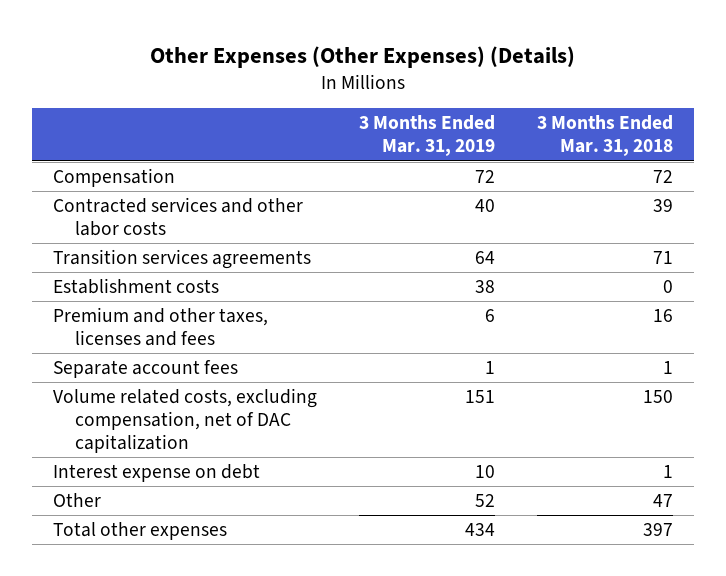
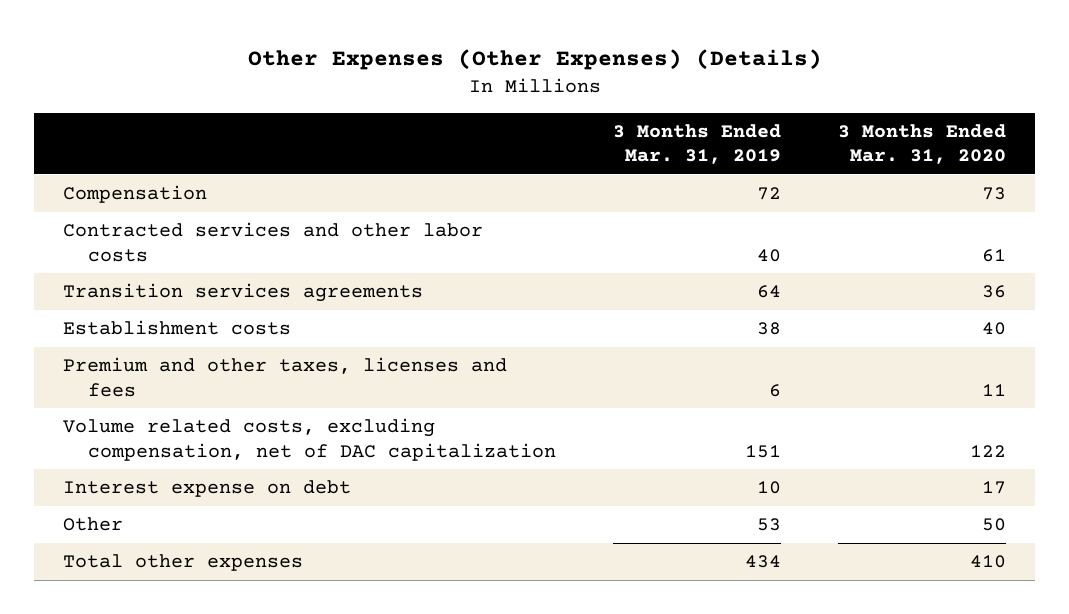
- | 3 Months Ended Mar. 31, 2019 | 3 Months Ended Mar. 31, 2018
+ | 3 Months Ended Mar. 31, 2019 | 3 Months Ended Mar. 31, 2020
- Separate account fees | 1 | 1
- Other | 52 | 47
+ Other | 53 | 50

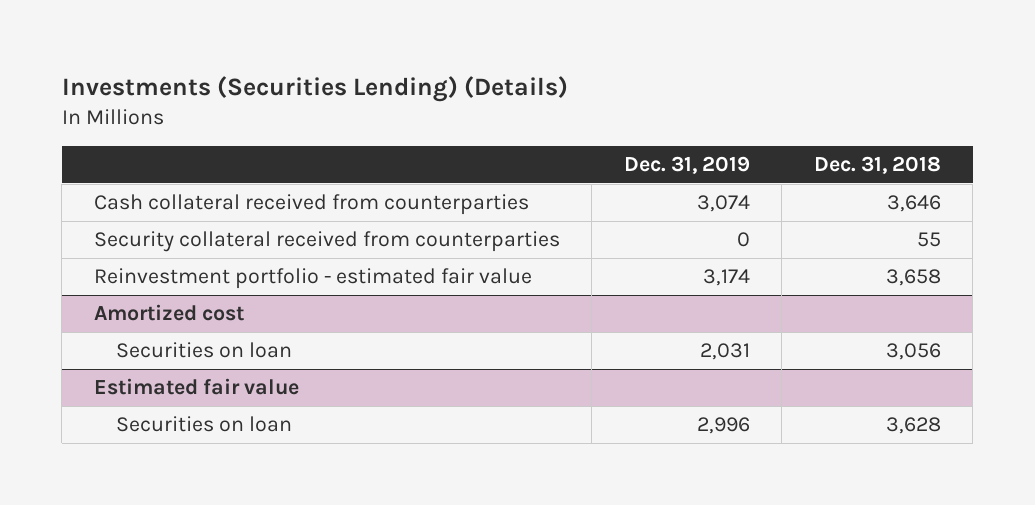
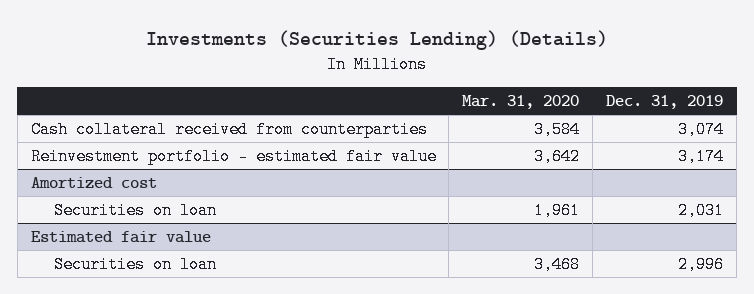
- | Dec. 31, 2019 | Dec. 31, 2018
+ | Mar. 31, 2020 | Dec. 31, 2019
- Security collateral received from counterparties | 0 | 55

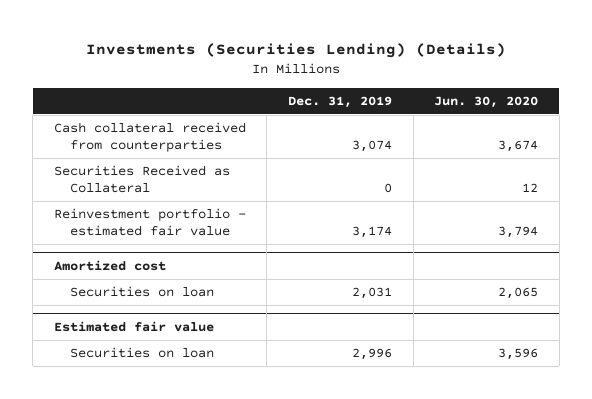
- | Mar. 31, 2020 | Dec. 31, 2019
+ | Dec. 31, 2019 | Jun. 30, 2020
+ Securities Received as Collateral | 0 | 12

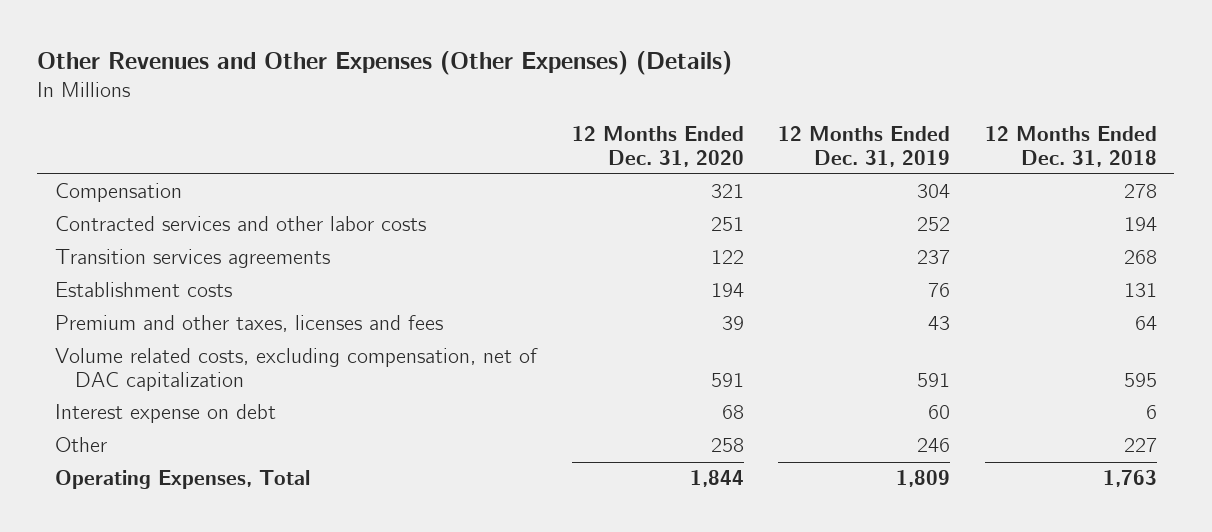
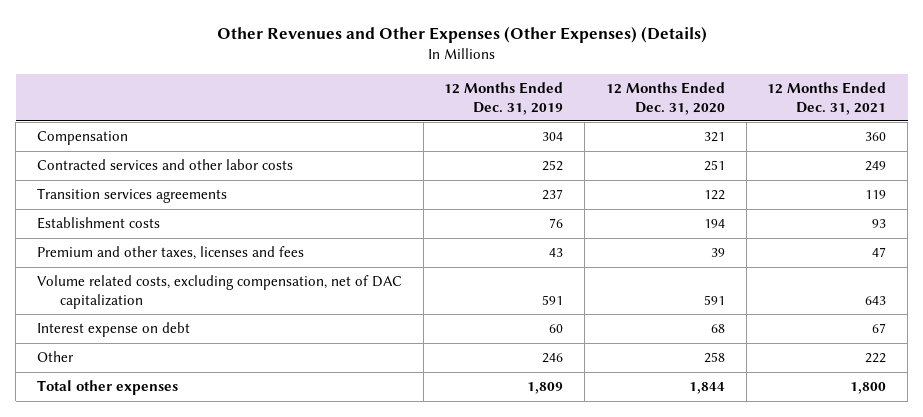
- | 12 Months Ended Dec. 31, 2020 | 12 Months Ended Dec. 31, 2019 | 12 Months Ended Dec. 31, 2018
+ | 12 Months Ended Dec. 31, 2019 | 12 Months Ended Dec. 31, 2020 | 12 Months Ended Dec. 31, 2021
- Operating Expenses, Total | 1,844 | 1,809 | 1,763
+ Total other expenses | 1,809 | 1,844 | 1,800

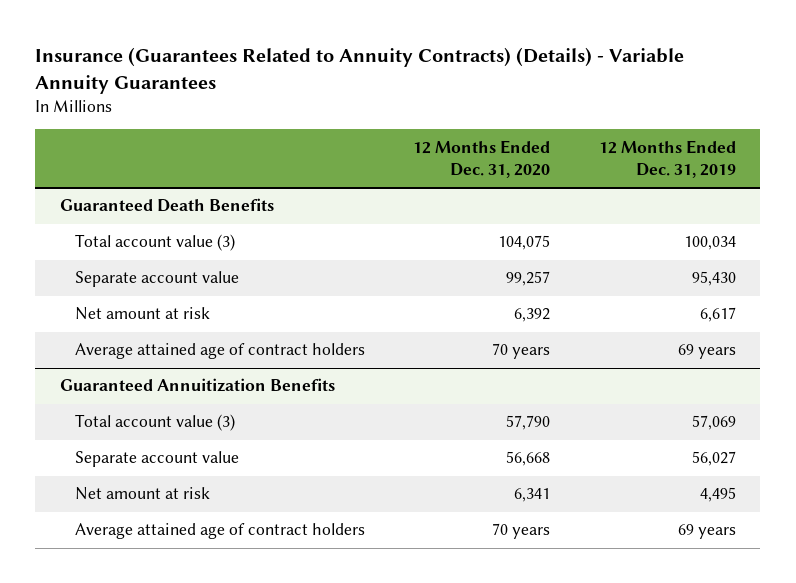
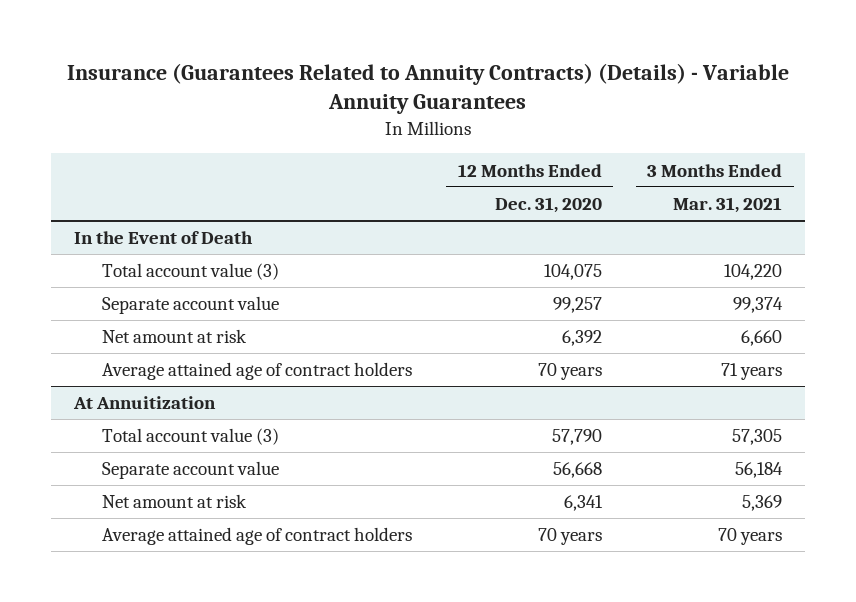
- | 12 Months Ended Dec. 31, 2020 | 12 Months Ended Dec. 31, 2019
+ | 12 Months Ended Dec. 31, 2020 | 3 Months Ended Mar. 31, 2021
- Guaranteed Death Benefits
+ In the Event of Death
- Guaranteed Annuitization Benefits
+ At Annuitization

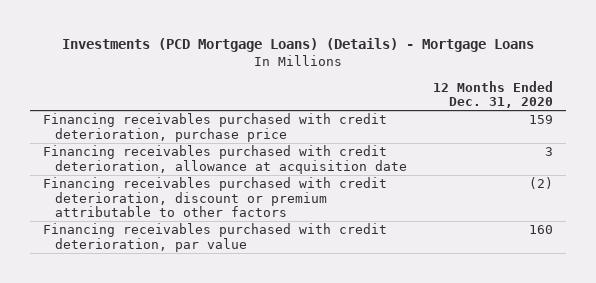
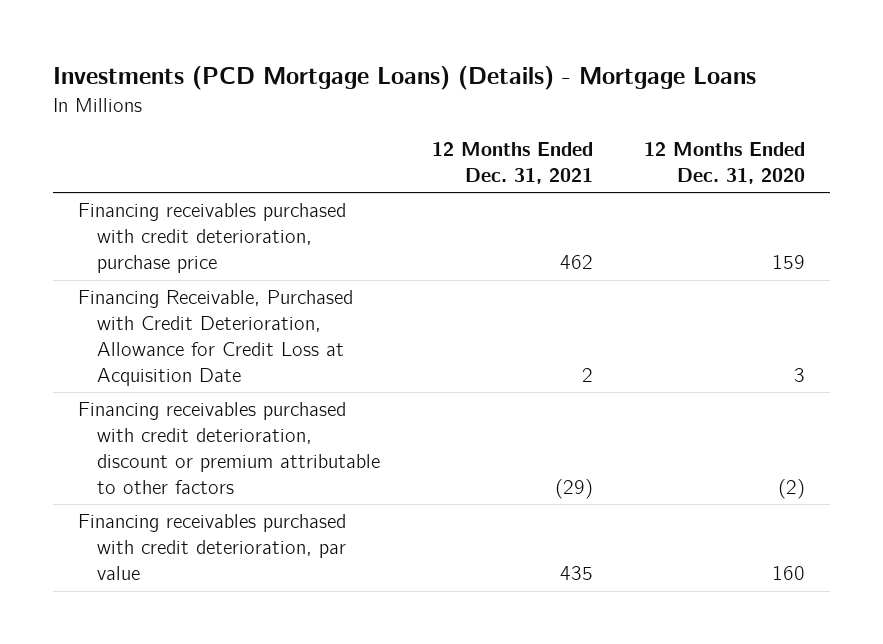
- | 12 Months Ended Dec. 31, 2020
+ | 12 Months Ended Dec. 31, 2021 | 12 Months Ended Dec. 31, 2020
- Financing receivables purchased with credit deterioration, allowance at acquisition date | 3
+ Financing Receivable, Purchased with Credit Deterioration, Allowance for Credit Loss at Acquisition Date | 2 | 3

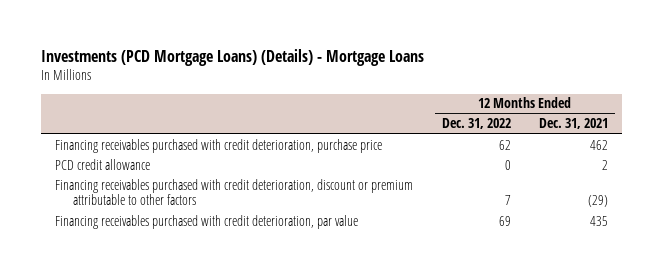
- | 12 Months Ended Dec. 31, 2021 | 12 Months Ended Dec. 31, 2020
+ | 12 Months Ended Dec. 31, 2022 | 12 Months Ended Dec. 31, 2021
- Financing Receivable, Purchased with Credit Deterioration, Allowance for Credit Loss at Acquisition Date | 2 | 3
+ PCD credit allowance | 0 | 2

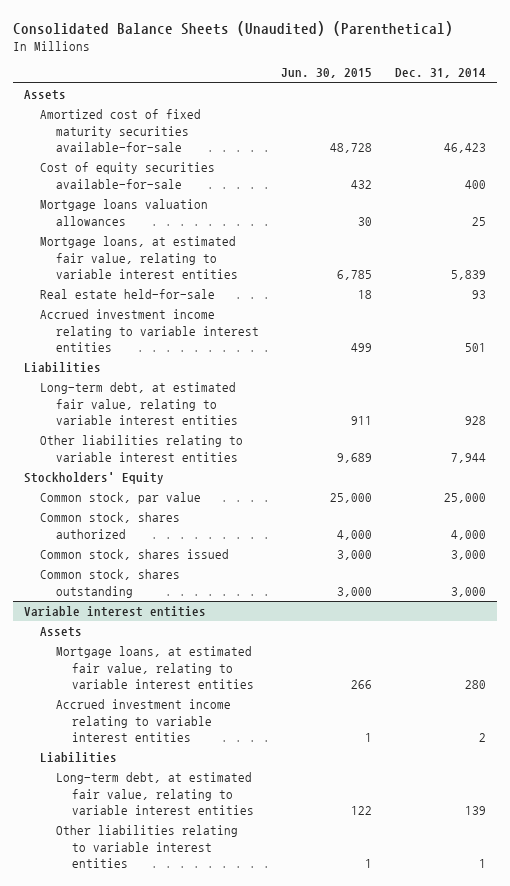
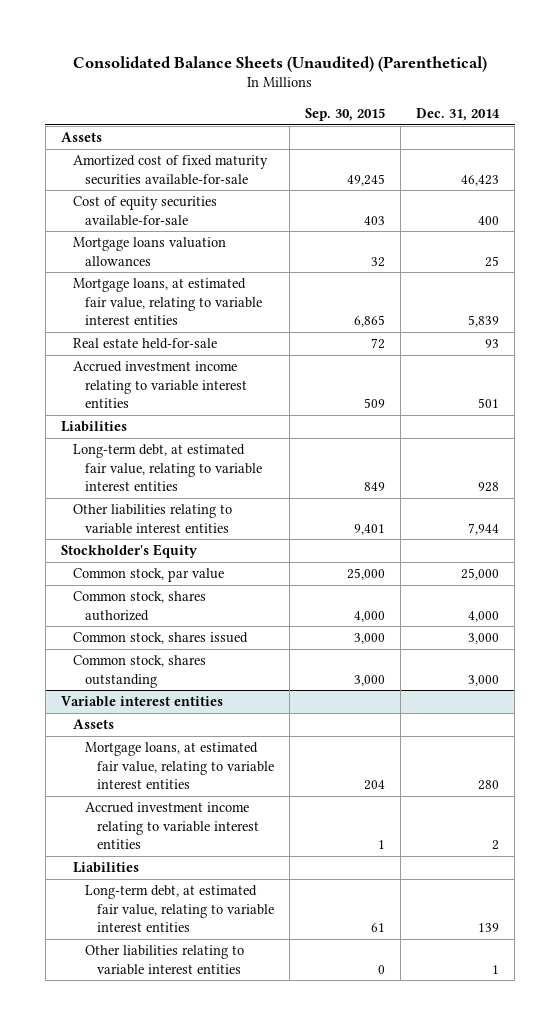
- | Jun. 30, 2015 | Dec. 31, 2014
+ | Sep. 30, 2015 | Dec. 31, 2014
- Stockholders' Equity
+ Stockholder's Equity

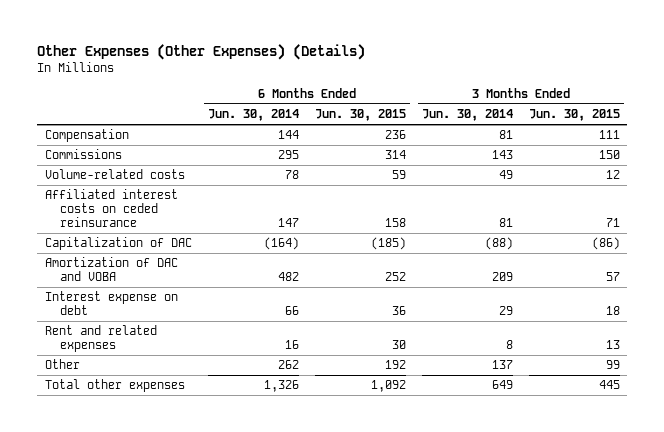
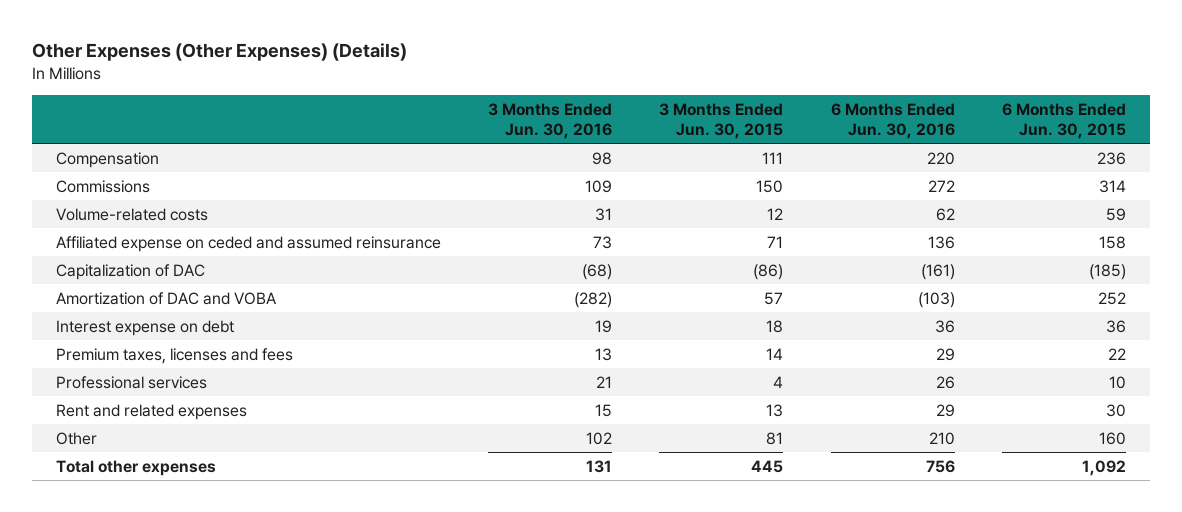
- | 6 Months Ended Jun. 30, 2014 | 6 Months Ended Jun. 30, 2015 | 3 Months Ended Jun. 30, 2014 | 3 Months Ended Jun. 30, 2015
+ | 3 Months Ended Jun. 30, 2016 | 3 Months Ended Jun. 30, 2015 | 6 Months Ended Jun. 30, 2016 | 6 Months Ended Jun. 30, 2015
- Affiliated interest costs on ceded reinsurance | 147 | 158 | 81 | 71
+ Affiliated expense on ceded and assumed reinsurance | 73 | 71 | 136 | 158
+ Premium taxes, licenses and fees | 13 | 14 | 29 | 22
+ Professional services | 21 | 4 | 26 | 10
- Other | 262 | 192 | 137 | 99
+ Other | 102 | 81 | 210 | 160

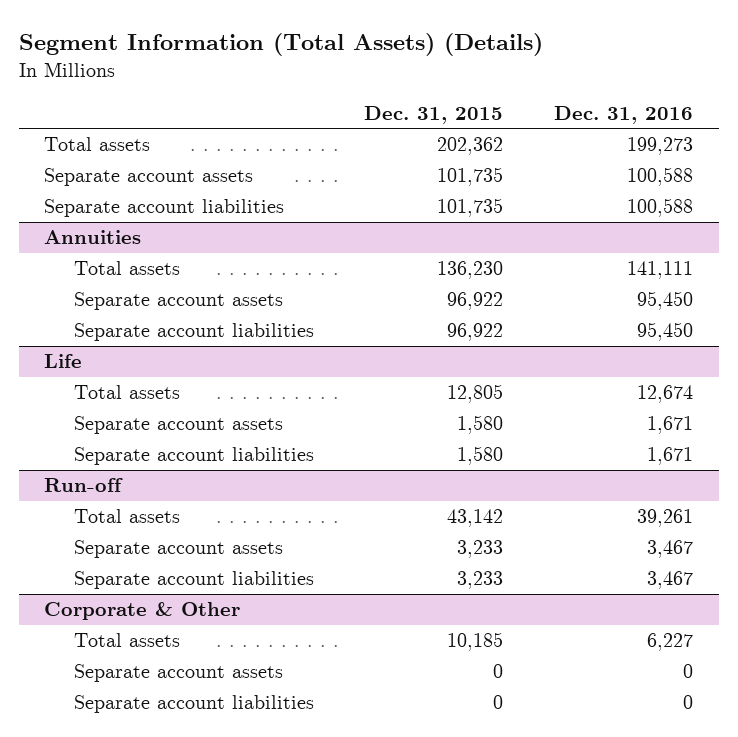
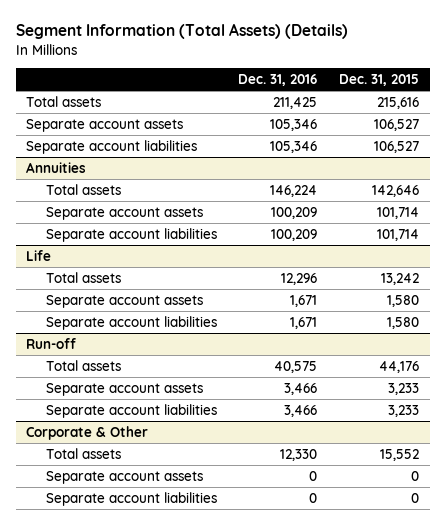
- | Dec. 31, 2015 | Dec. 31, 2016
+ | Dec. 31, 2016 | Dec. 31, 2015
- Total assets | 202,362 | 199,273
- Separate account assets | 101,735 | 100,588
- Separate account liabilities | 101,735 | 100,588
+ Total assets | 211,425 | 215,616
+ Separate account assets | 105,346 | 106,527
+ Separate account liabilities | 105,346 | 106,527
@ Annuities
- Total assets | 136,230 | 141,111
- Separate account assets | 96,922 | 95,450
- Separate account liabilities | 96,922 | 95,450
+ Total assets | 146,224 | 142,646
+ Separate account assets | 100,209 | 101,714
+ Separate account liabilities | 100,209 | 101,714
@ Life
- Total assets | 12,805 | 12,674
+ Total assets | 12,296 | 13,242
@ Run-off
- Total assets | 43,142 | 39,261
- Separate account assets | 3,233 | 3,467
- Separate account liabilities | 3,233 | 3,467
+ Total assets | 40,575 | 44,176
+ Separate account assets | 3,466 | 3,233
+ Separate account liabilities | 3,466 | 3,233
@ Corporate & Other
- Total assets | 10,185 | 6,227
+ Total assets | 12,330 | 15,552

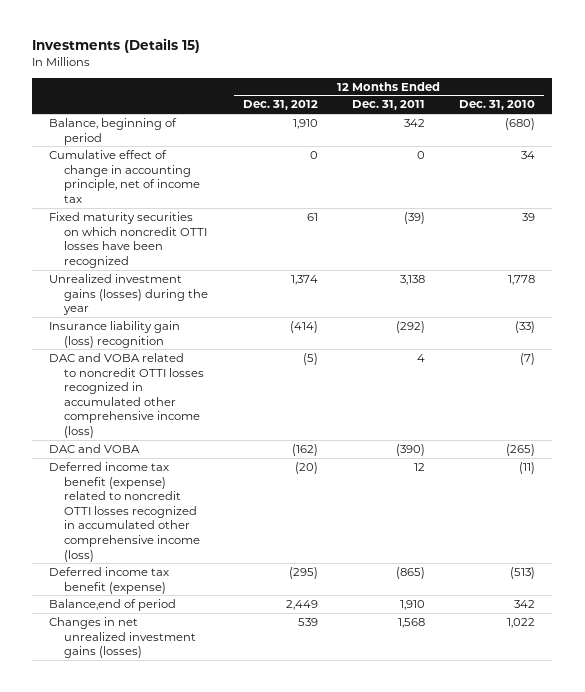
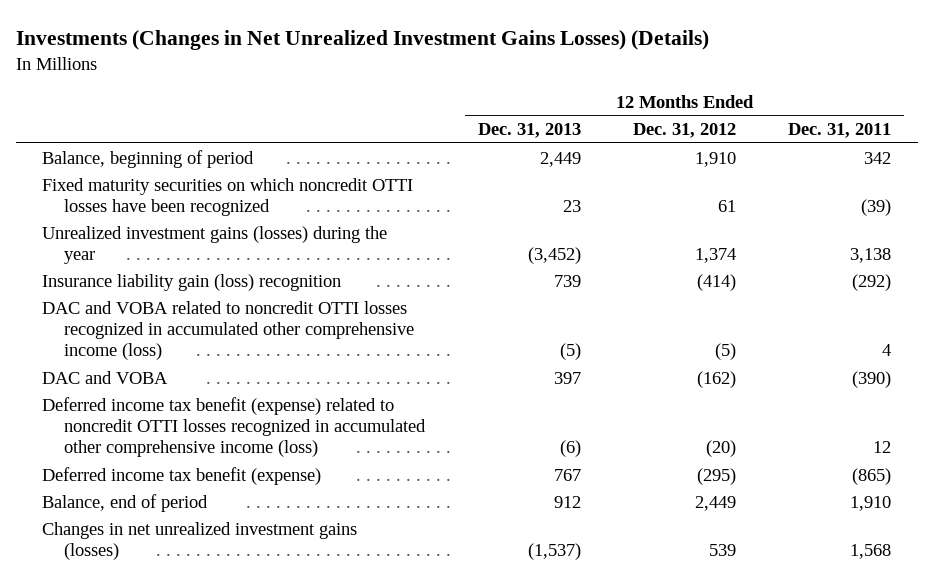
- Investments (Details 15)
+ Investments (Changes in Net Unrealized Investment Gains Losses) (Details)
- | 12 Months Ended Dec. 31, 2012 | 12 Months Ended Dec. 31, 2011 | 12 Months Ended Dec. 31, 2010
+ | 12 Months Ended Dec. 31, 2013 | 12 Months Ended Dec. 31, 2012 | 12 Months Ended Dec. 31, 2011
- Cumulative effect of change in accounting principle, net of income tax | 0 | 0 | 34
- Balance,end of period | 2,449 | 1,910 | 342
+ Balance, end of period | 912 | 2,449 | 1,910

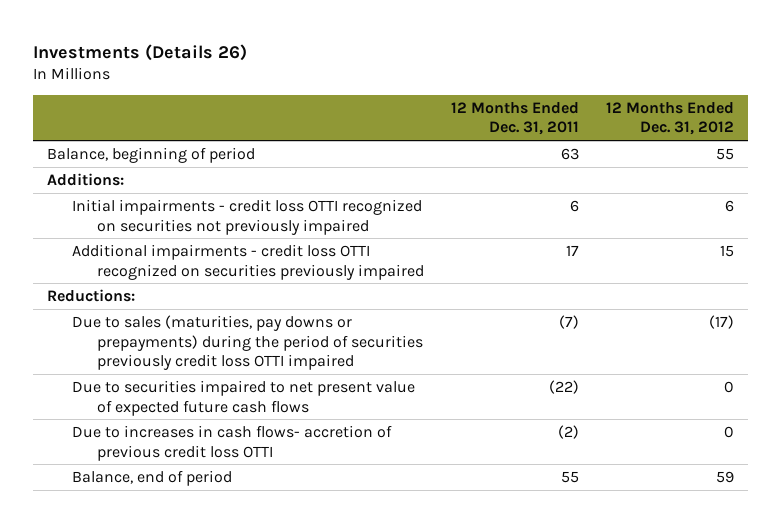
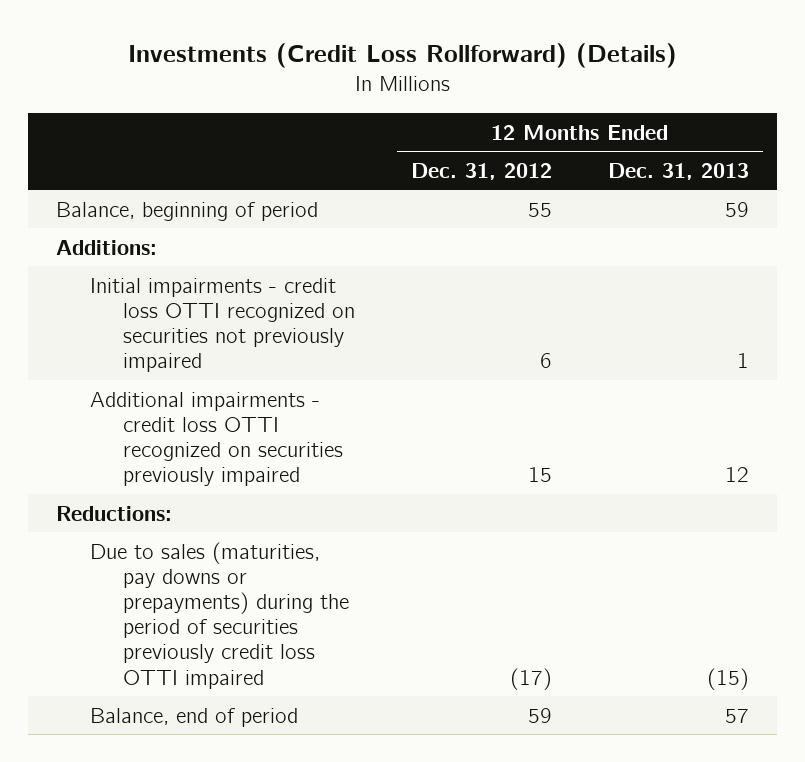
- Investments (Details 26)
+ Investments (Credit Loss Rollforward) (Details)
- | 12 Months Ended Dec. 31, 2011 | 12 Months Ended Dec. 31, 2012
+ | 12 Months Ended Dec. 31, 2012 | 12 Months Ended Dec. 31, 2013
- Due to securities impaired to net present value of expected future cash flows | (22) | 0
- Due to increases in cash flows- accretion of previous credit loss OTTI | (2) | 0

